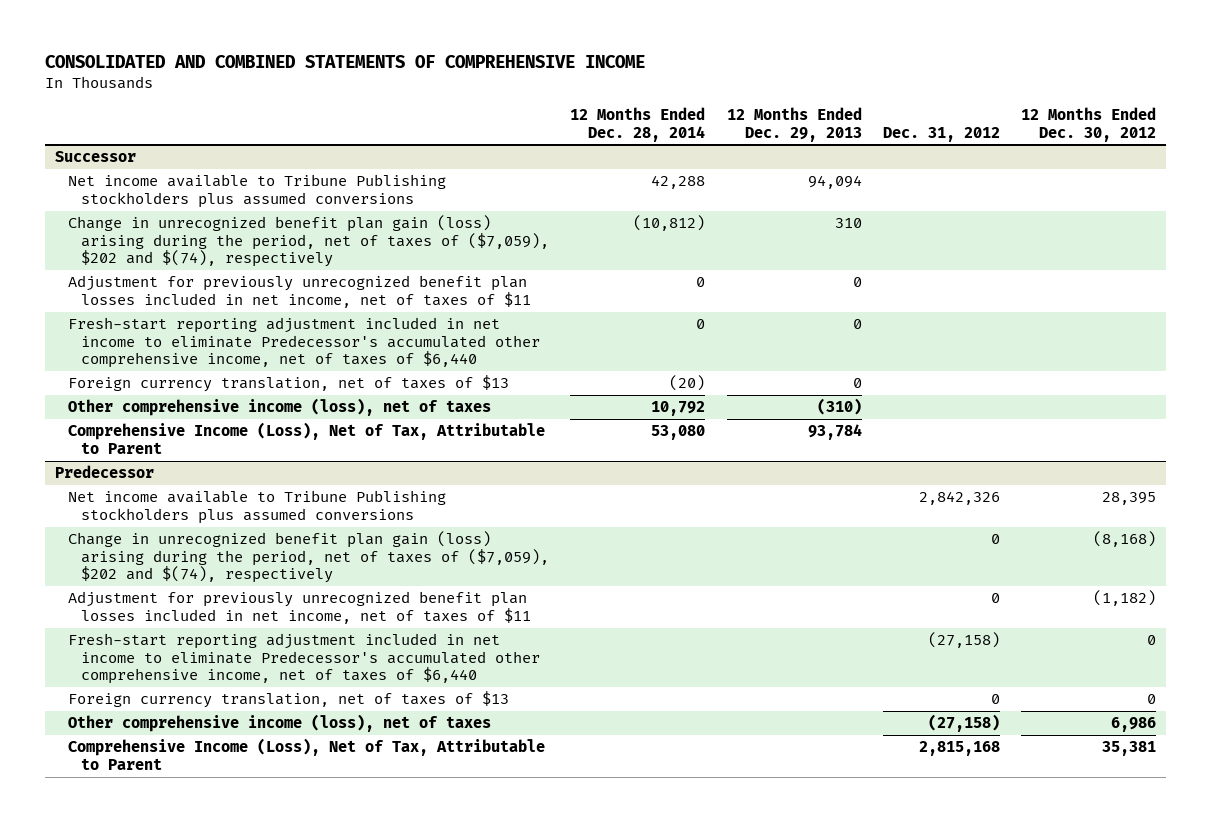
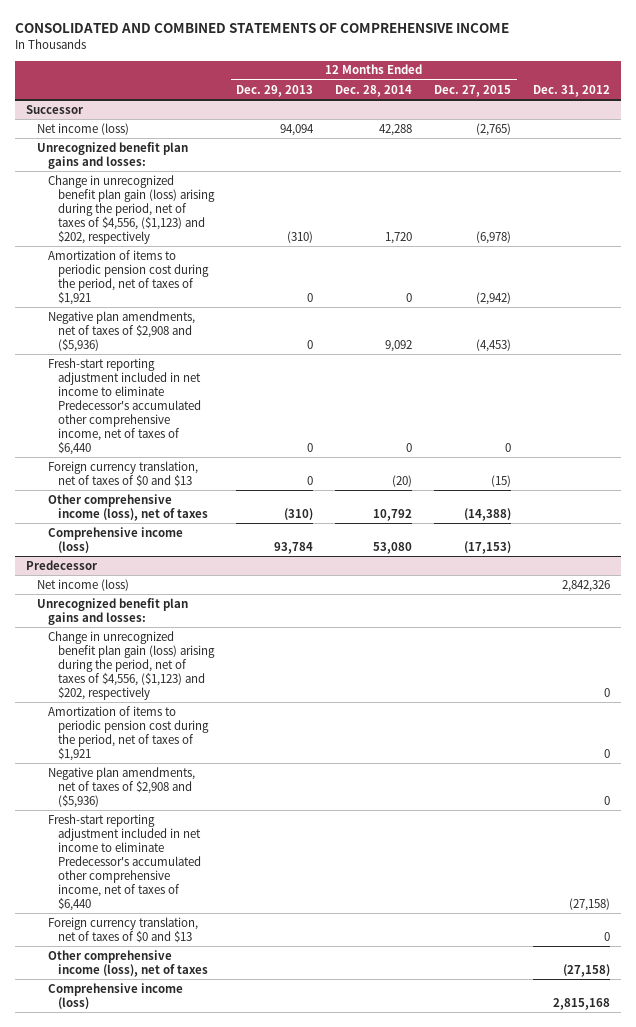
- | 12 Months Ended Dec. 28, 2014 | 12 Months Ended Dec. 29, 2013 | Dec. 31, 2012 | 12 Months Ended Dec. 30, 2012
+ | 12 Months Ended Dec. 29, 2013 | 12 Months Ended Dec. 28, 2014 | 12 Months Ended Dec. 27, 2015 | Dec. 31, 2012
@ Successor
- Net income available to Tribune Publishing stockholders plus assumed conversions | 42,288 | 94,094 | |
- Change in unrecognized benefit plan gain (loss) arising during the period, net of taxes of ($7,059), $202 and $(74), respectively | (10,812) | 310 | |
- Adjustment for previously unrecognized benefit plan losses included in net income, net of taxes of $11 | 0 | 0 | |
+ Net income (loss) | 94,094 | 42,288 | (2,765) |
+ Unrecognized benefit plan gains and losses:
+ Change in unrecognized benefit plan gain (loss) arising during the period, net of taxes of $4,556, ($1,123) and $202, respectively | (310) | 1,720 | (6,978) |
+ Amortization of items to periodic pension cost during the period, net of taxes of $1,921 | 0 | 0 | (2,942) |
+ Negative plan amendments, net of taxes of $2,908 and ($5,936) | 0 | 9,092 | (4,453) |
- Foreign currency translation, net of taxes of $13 | (20) | 0 | |
+ Foreign currency translation, net of taxes of $0 and $13 | 0 | (20) | (15) |
- Comprehensive Income (Loss), Net of Tax, Attributable to Parent | 53,080 | 93,784 | |
+ Comprehensive income (loss) | 93,784 | 53,080 | (17,153) |
@ Predecessor
- Net income available to Tribune Publishing stockholders plus assumed conversions | | | 2,842,326 | 28,395
- Change in unrecognized benefit plan gain (loss) arising during the period, net of taxes of ($7,059), $202 and $(74), respectively | | | 0 | (8,168)
- Adjustment for previously unrecognized benefit plan losses included in net income, net of taxes of $11 | | | 0 | (1,182)
+ Net income (loss) | | | | 2,842,326
+ Unrecognized benefit plan gains and losses:
+ Change in unrecognized benefit plan gain (loss) arising during the period, net of taxes of $4,556, ($1,123) and $202, respectively | | | | 0
+ Amortization of items to periodic pension cost during the period, net of taxes of $1,921 | | | | 0
+ Negative plan amendments, net of taxes of $2,908 and ($5,936) | | | | 0
- Foreign currency translation, net of taxes of $13 | | | 0 | 0
+ Foreign currency translation, net of taxes of $0 and $13 | | | | 0
- Comprehensive Income (Loss), Net of Tax, Attributable to Parent | | | 2,815,168 | 35,381
+ Comprehensive income (loss) | | | | 2,815,168

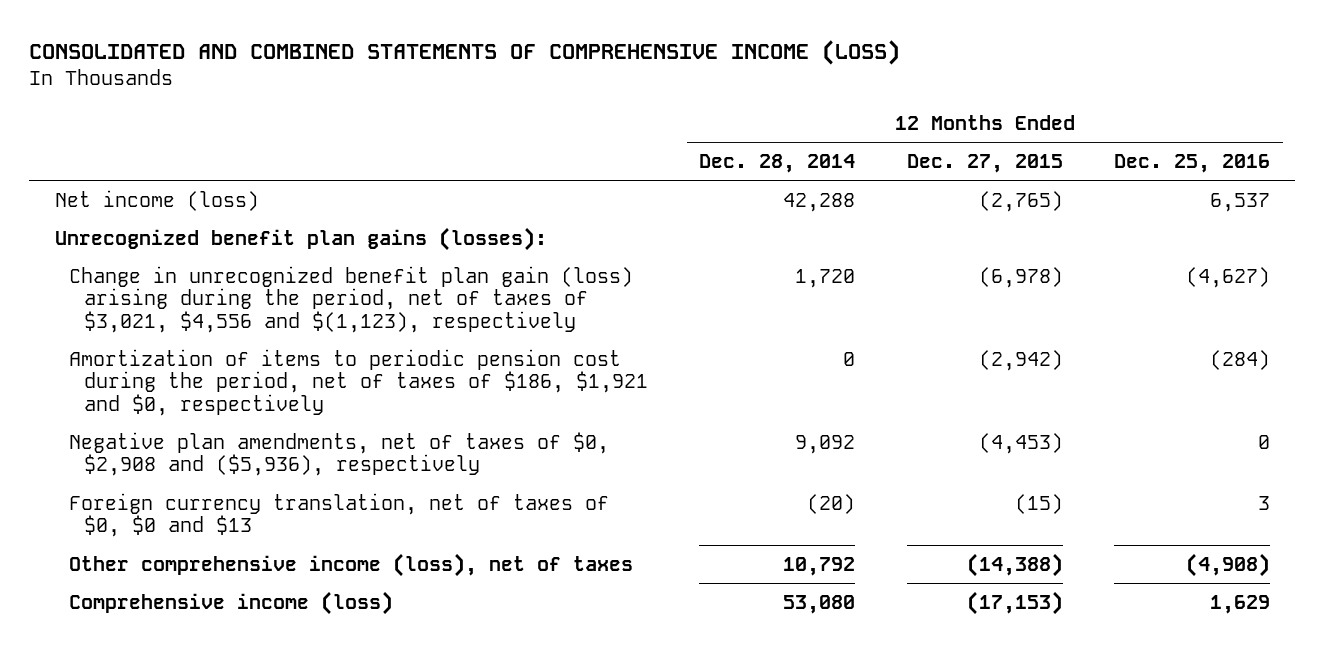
- CONSOLIDATED AND COMBINED STATEMENTS OF COMPREHENSIVE INCOME
+ CONSOLIDATED AND COMBINED STATEMENTS OF COMPREHENSIVE INCOME (LOSS)
- | 12 Months Ended Dec. 29, 2013 | 12 Months Ended Dec. 28, 2014 | 12 Months Ended Dec. 27, 2015 | Dec. 31, 2012
+ | 12 Months Ended Dec. 28, 2014 | 12 Months Ended Dec. 27, 2015 | 12 Months Ended Dec. 25, 2016
- Successor
- Unrecognized benefit plan gains and losses:
- Change in unrecognized benefit plan gain (loss) arising during the period, net of taxes of $4,556, ($1,123) and $202, respectively | (310) | 1,720 | (6,978) |
- Amortization of items to periodic pension cost during the period, net of taxes of $1,921 | 0 | 0 | (2,942) |
- Negative plan amendments, net of taxes of $2,908 and ($5,936) | 0 | 9,092 | (4,453) |
- Fresh-start reporting adjustment included in net income to eliminate Predecessor's accumulated other comprehensive income, net of taxes of $6,440 | 0 | 0 | 0 |
- Foreign currency translation, net of taxes of $0 and $13 | 0 | (20) | (15) |
+ Unrecognized benefit plan gains (losses):
+ Change in unrecognized benefit plan gain (loss) arising during the period, net of taxes of $3,021, $4,556 and $(1,123), respectively | 1,720 | (6,978) | (4,627)
+ Amortization of items to periodic pension cost during the period, net of taxes of $186, $1,921 and $0, respectively | 0 | (2,942) | (284)
+ Negative plan amendments, net of taxes of $0, $2,908 and ($5,936), respectively | 9,092 | (4,453) | 0
+ Foreign currency translation, net of taxes of $0, $0 and $13 | (20) | (15) | 3
- Predecessor
- Net income (loss) | | | | 2,842,326
- Unrecognized benefit plan gains and losses:
- Change in unrecognized benefit plan gain (loss) arising during the period, net of taxes of $4,556, ($1,123) and $202, respectively | | | | 0
- Amortization of items to periodic pension cost during the period, net of taxes of $1,921 | | | | 0
- Negative plan amendments, net of taxes of $2,908 and ($5,936) | | | | 0
- Fresh-start reporting adjustment included in net income to eliminate Predecessor's accumulated other comprehensive income, net of taxes of $6,440 | | | | (27,158)
- Foreign currency translation, net of taxes of $0 and $13 | | | | 0
- Other comprehensive income (loss), net of taxes | | | | (27,158)
- Comprehensive income (loss) | | | | 2,815,168

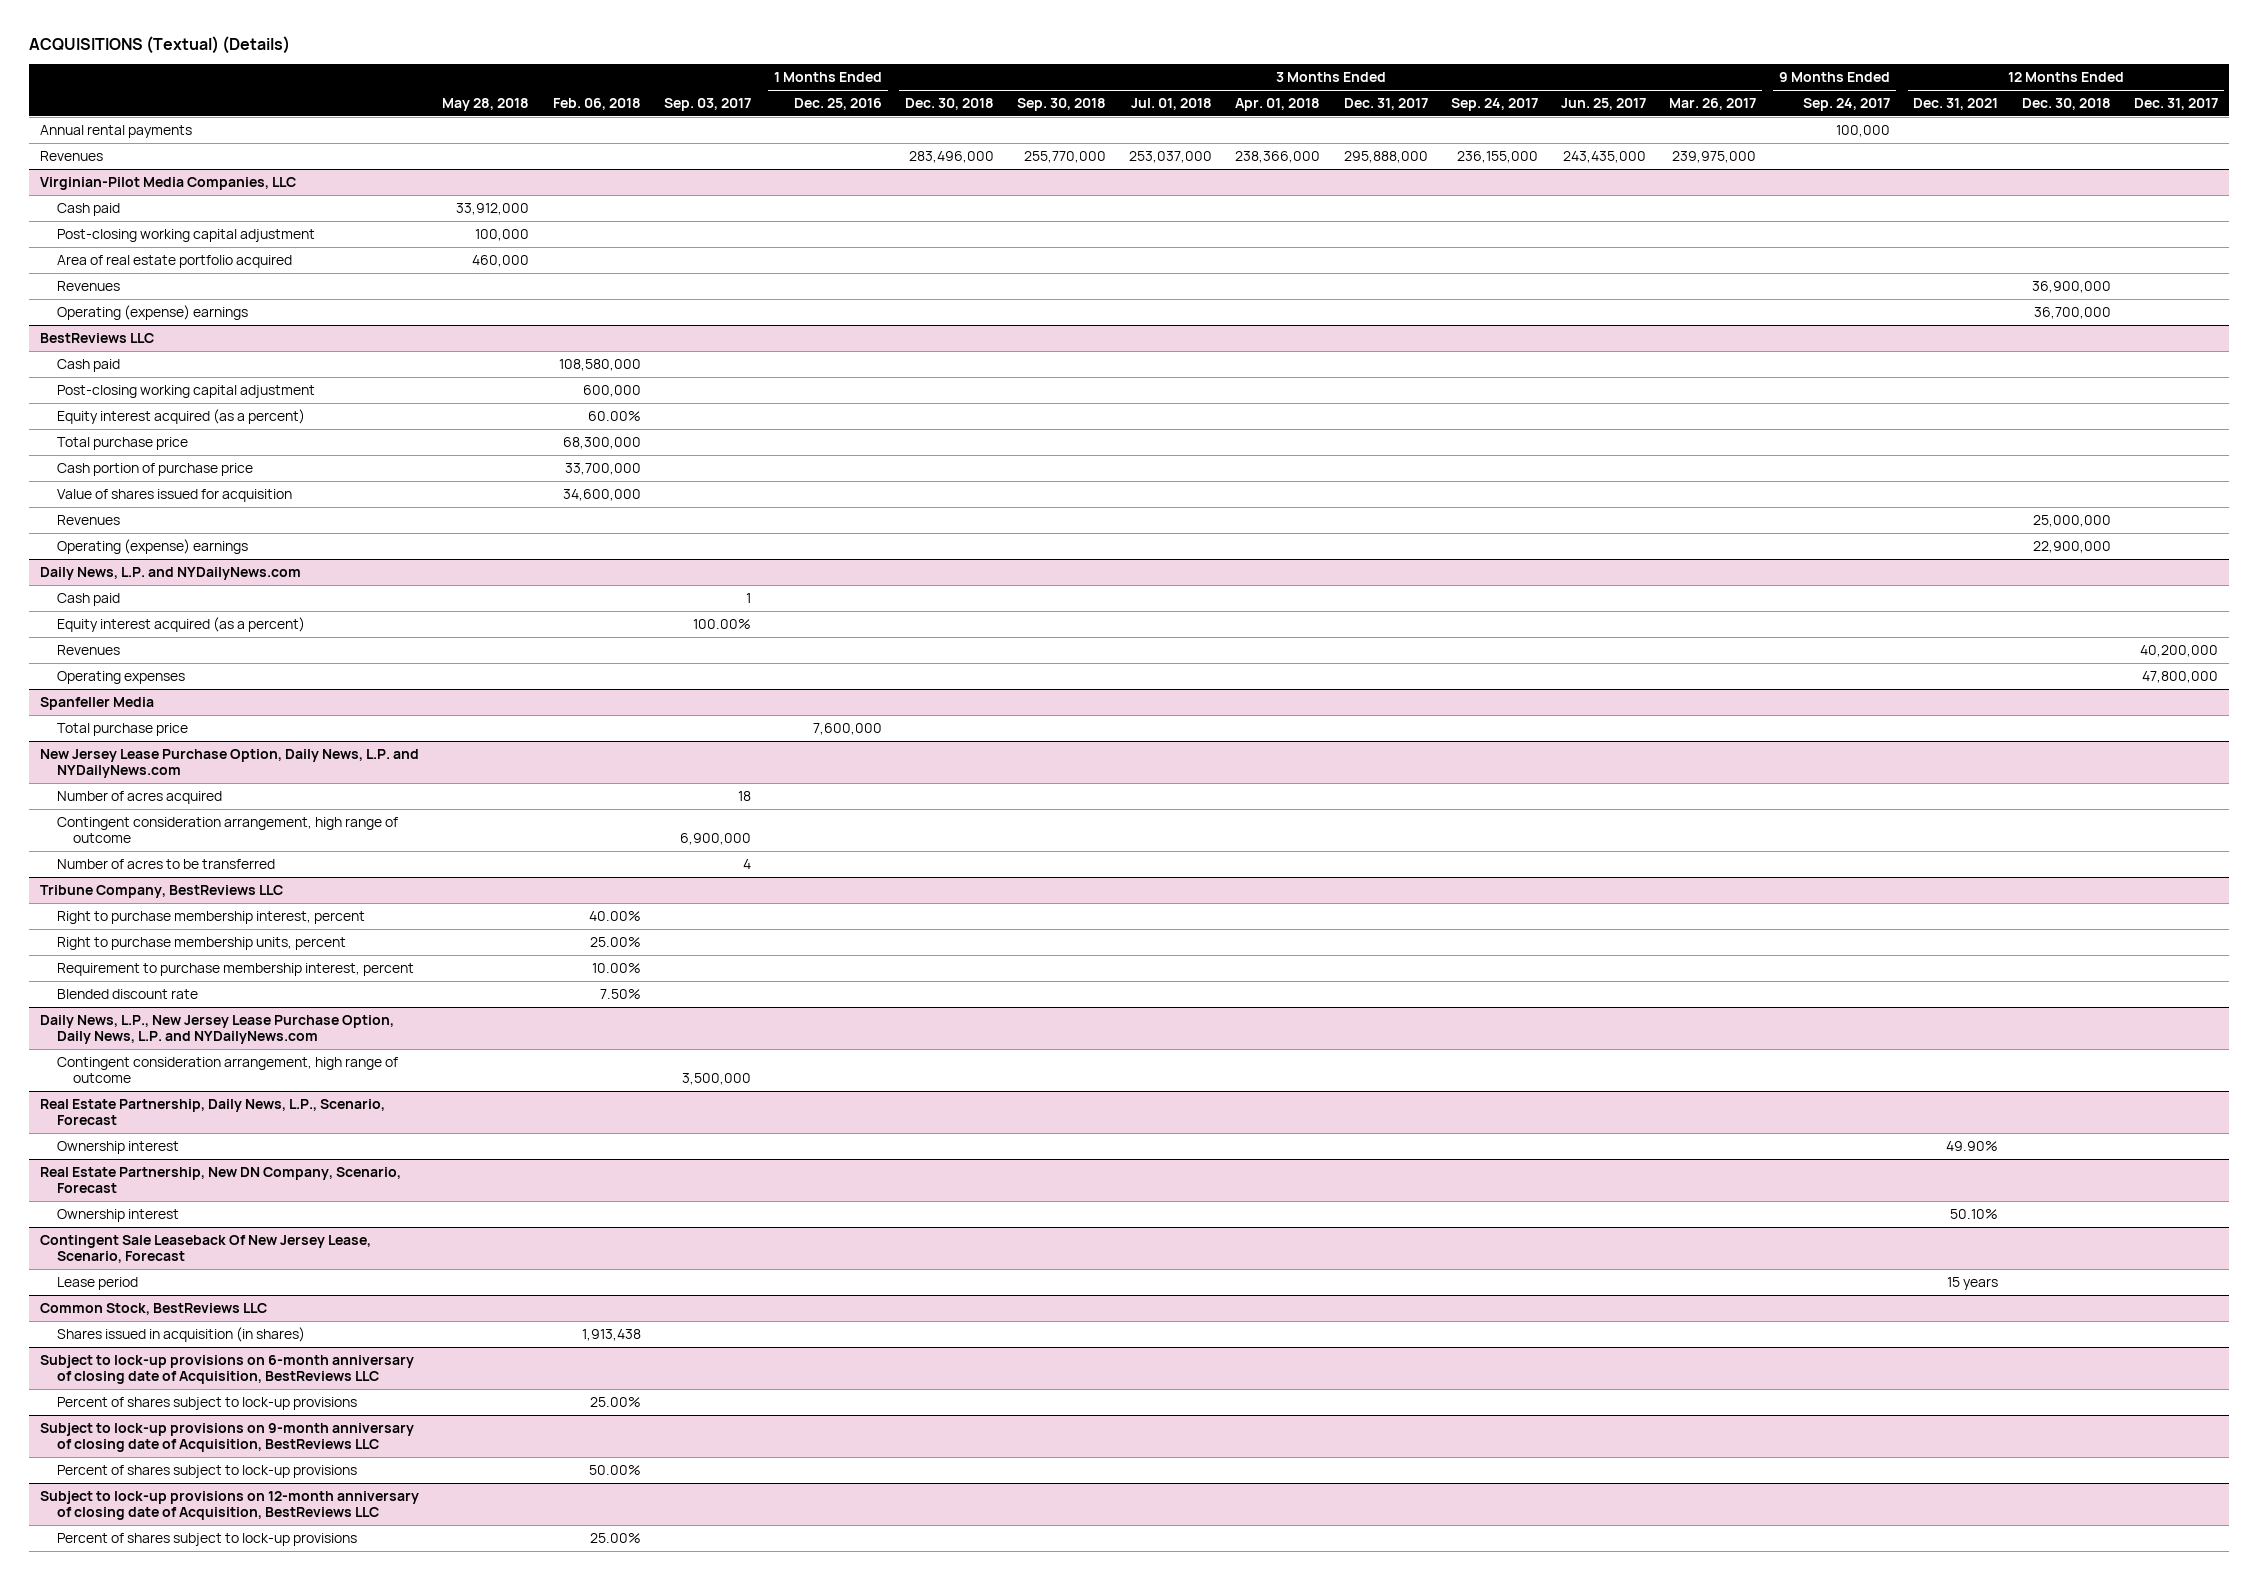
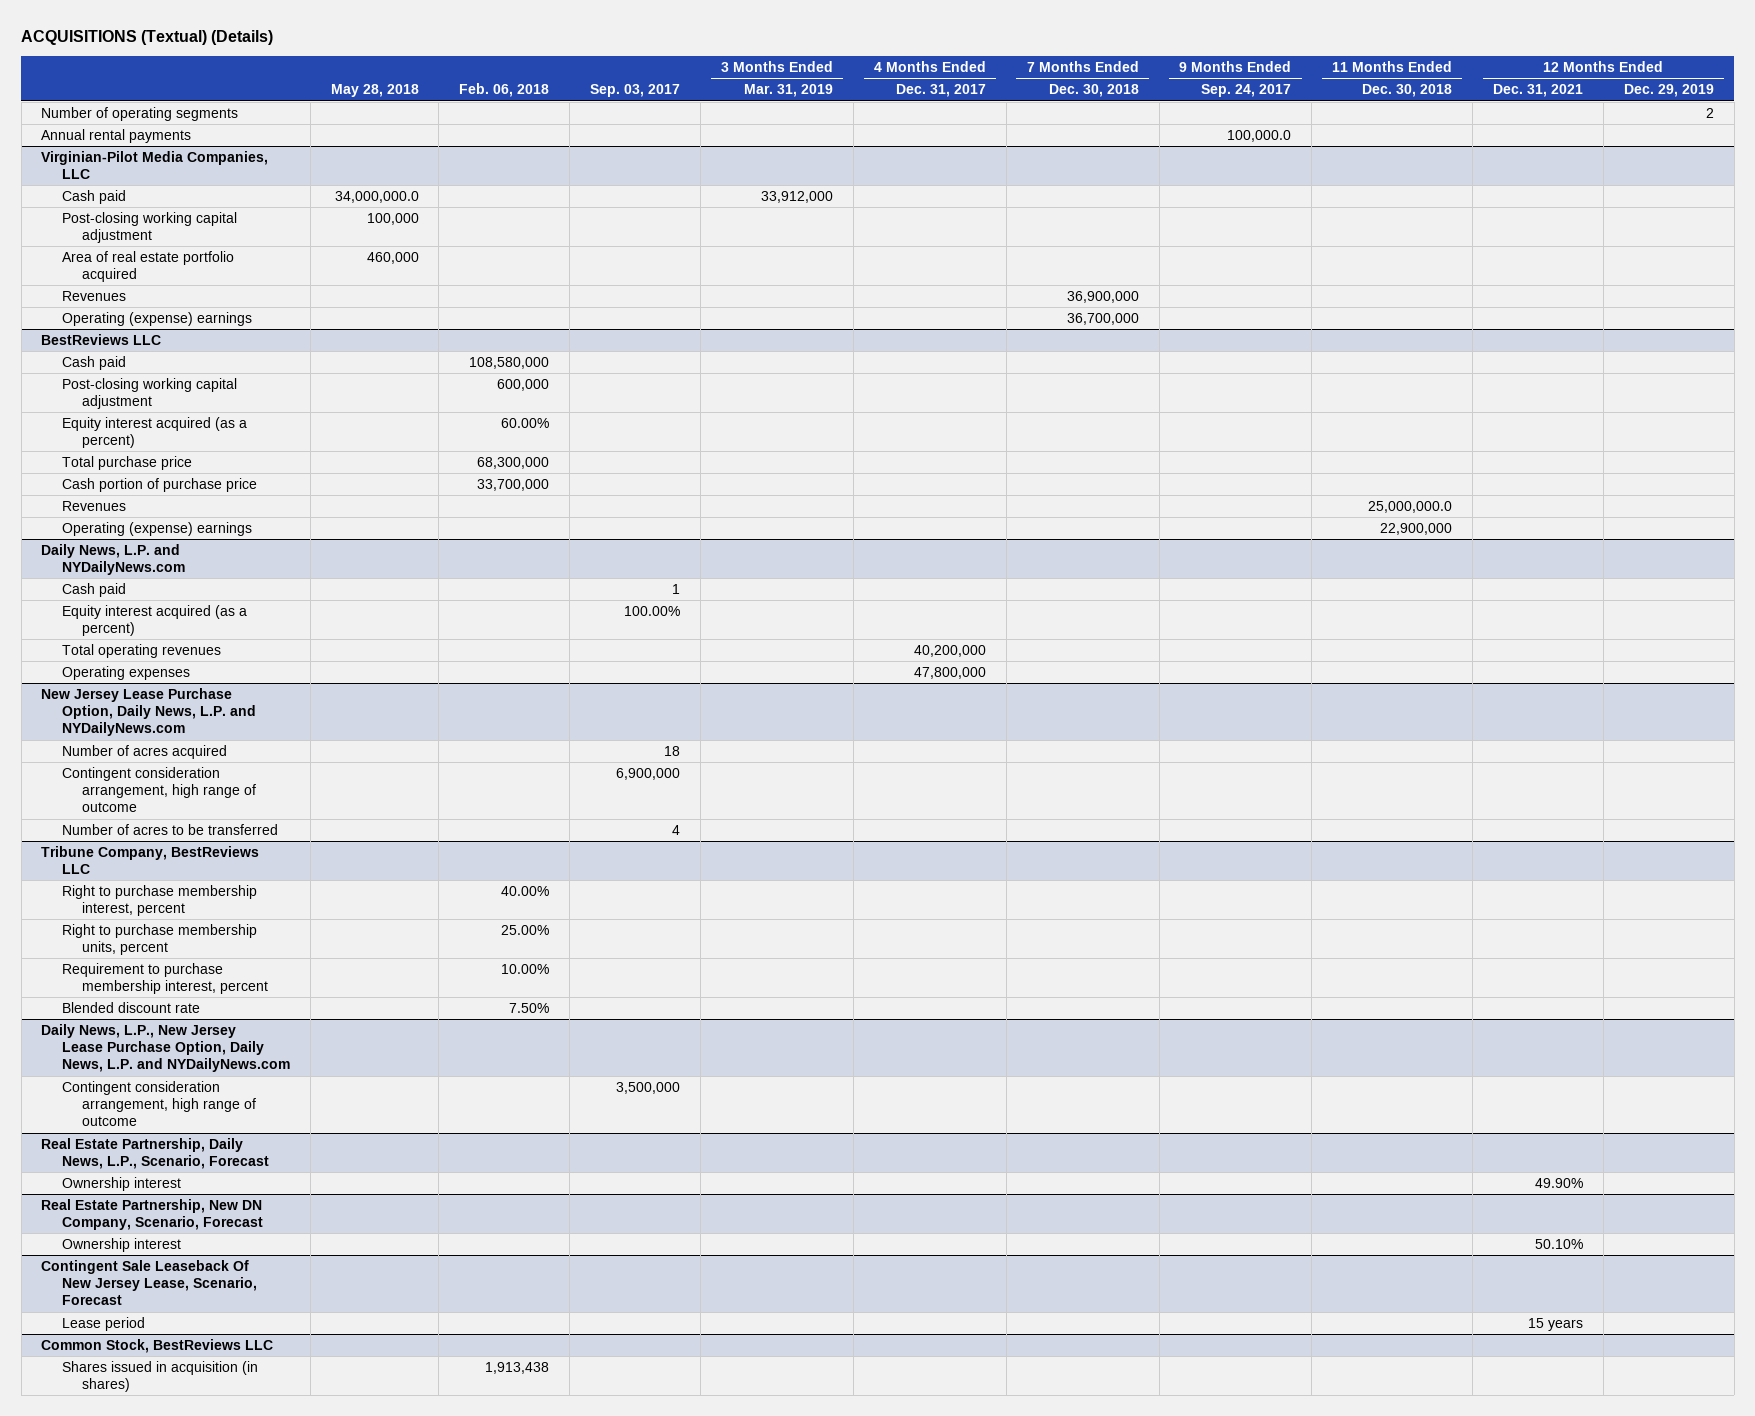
- | May 28, 2018 | Feb. 06, 2018 | Sep. 03, 2017 | 1 Months Ended Dec. 25, 2016 | 3 Months Ended Dec. 30, 2018 | 3 Months Ended Sep. 30, 2018 | 3 Months Ended Jul. 01, 2018 | 3 Months Ended Apr. 01, 2018 | 3 Months Ended Dec. 31, 2017 | 3 Months Ended Sep. 24, 2017 | 3 Months Ended Jun. 25, 2017 | 3 Months Ended Mar. 26, 2017 | 9 Months Ended Sep. 24, 2017 | 12 Months Ended Dec. 31, 2021 | 12 Months Ended Dec. 30, 2018 | 12 Months Ended Dec. 31, 2017
+ | May 28, 2018 | Feb. 06, 2018 | Sep. 03, 2017 | 3 Months Ended Mar. 31, 2019 | 4 Months Ended Dec. 31, 2017 | 7 Months Ended Dec. 30, 2018 | 9 Months Ended Sep. 24, 2017 | 11 Months Ended Dec. 30, 2018 | 12 Months Ended Dec. 31, 2021 | 12 Months Ended Dec. 29, 2019
- Annual rental payments | | | | | | | | | | | | | 100,000 | | |
- Revenues | | | | | 283,496,000 | 255,770,000 | 253,037,000 | 238,366,000 | 295,888,000 | 236,155,000 | 243,435,000 | 239,975,000 | | | |
+ Number of operating segments | | | | | | | | | | 2
+ Annual rental payments | | | | | | | 100,000.0 | | |
@ Virginian-Pilot Media Companies, LLC
- Cash paid | 33,912,000 | | | | | | | | | | | | | | |
+ Cash paid | 34,000,000.0 | | | 33,912,000 | | | | | |
@ BestReviews LLC
- Value of shares issued for acquisition | | 34,600,000 | | | | | | | | | | | | | |
@ Daily News, L.P. and NYDailyNews.com
- Revenues | | | | | | | | | | | | | | | | 40,200,000
+ Total operating revenues | | | | | 40,200,000 | | | | |
- Spanfeller Media
- Total purchase price | | | | 7,600,000 | | | | | | | | | | | |
- Subject to lock-up provisions on 6-month anniversary of closing date of Acquisition, BestReviews LLC
- Percent of shares subject to lock-up provisions | | 25.00% | | | | | | | | | | | | | |
- Subject to lock-up provisions on 9-month anniversary of closing date of Acquisition, BestReviews LLC
- Percent of shares subject to lock-up provisions | | 50.00% | | | | | | | | | | | | | |
- Subject to lock-up provisions on 12-month anniversary of closing date of Acquisition, BestReviews LLC
- Percent of shares subject to lock-up provisions | | 25.00% | | | | | | | | | | | | | |

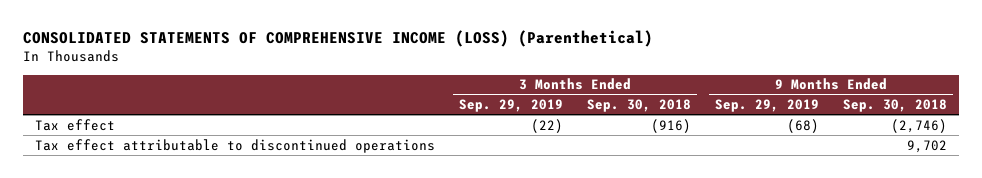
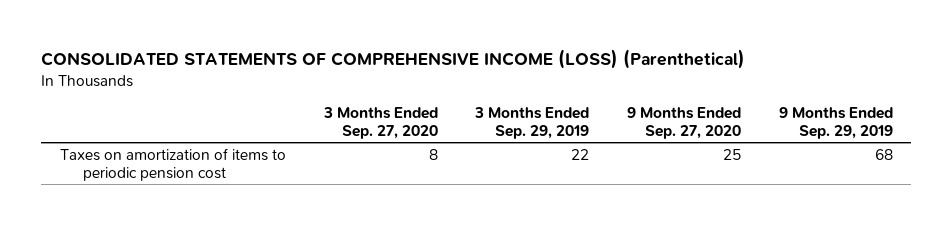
- | 3 Months Ended Sep. 29, 2019 | 3 Months Ended Sep. 30, 2018 | 9 Months Ended Sep. 29, 2019 | 9 Months Ended Sep. 30, 2018
+ | 3 Months Ended Sep. 27, 2020 | 3 Months Ended Sep. 29, 2019 | 9 Months Ended Sep. 27, 2020 | 9 Months Ended Sep. 29, 2019
- Tax effect | (22) | (916) | (68) | (2,746)
- Tax effect attributable to discontinued operations | | | | 9,702
+ Taxes on amortization of items to periodic pension cost | 8 | 22 | 25 | 68

